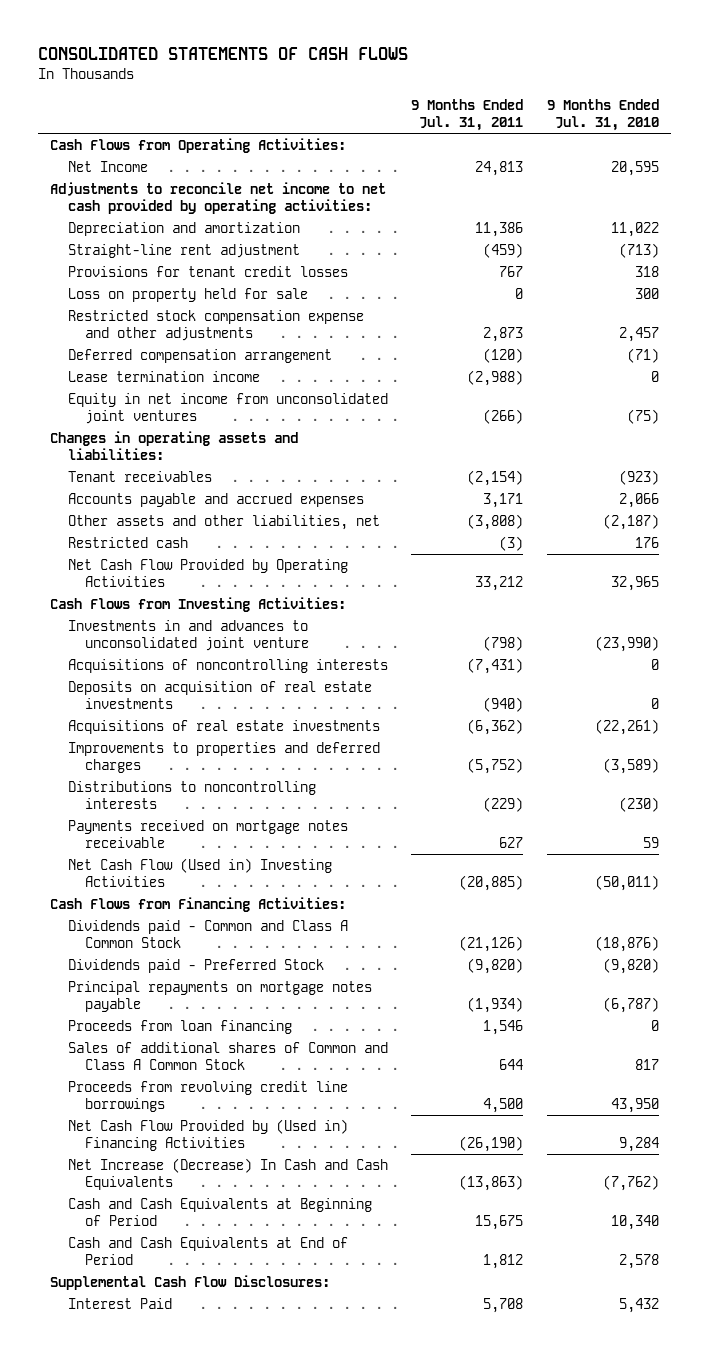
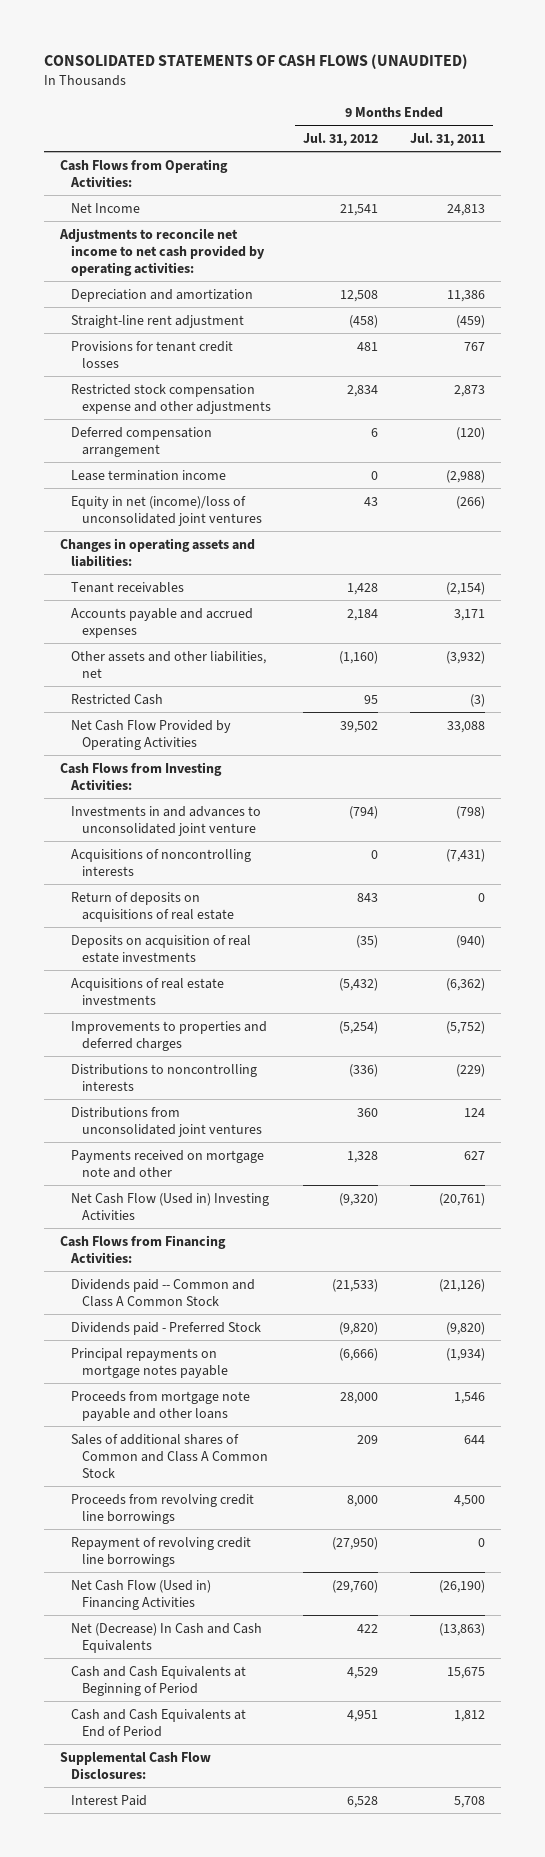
- CONSOLIDATED STATEMENTS OF CASH FLOWS
+ CONSOLIDATED STATEMENTS OF CASH FLOWS (UNAUDITED)
- | 9 Months Ended Jul. 31, 2011 | 9 Months Ended Jul. 31, 2010
+ | 9 Months Ended Jul. 31, 2012 | 9 Months Ended Jul. 31, 2011
- Loss on property held for sale | 0 | 300
- Equity in net income from unconsolidated joint ventures | (266) | (75)
+ Equity in net (income)/loss of unconsolidated joint ventures | 43 | (266)
- Other assets and other liabilities, net | (3,808) | (2,187)
- Restricted cash | (3) | 176
- Net Cash Flow Provided by Operating Activities | 33,212 | 32,965
+ Other assets and other liabilities, net | (1,160) | (3,932)
+ Restricted Cash | 95 | (3)
+ Net Cash Flow Provided by Operating Activities | 39,502 | 33,088
+ Return of deposits on acquisitions of real estate | 843 | 0
- Payments received on mortgage notes receivable | 627 | 59
- Net Cash Flow (Used in) Investing Activities | (20,885) | (50,011)
+ Distributions from unconsolidated joint ventures | 360 | 124
+ Payments received on mortgage note and other | 1,328 | 627
+ Net Cash Flow (Used in) Investing Activities | (9,320) | (20,761)
- Dividends paid - Common and Class A Common Stock | (21,126) | (18,876)
+ Dividends paid -- Common and Class A Common Stock | (21,533) | (21,126)
- Proceeds from loan financing | 1,546 | 0
+ Proceeds from mortgage note payable and other loans | 28,000 | 1,546
- Net Cash Flow Provided by (Used in) Financing Activities | (26,190) | 9,284
- Net Increase (Decrease) In Cash and Cash Equivalents | (13,863) | (7,762)
+ Repayment of revolving credit line borrowings | (27,950) | 0
+ Net Cash Flow (Used in) Financing Activities | (29,760) | (26,190)
+ Net (Decrease) In Cash and Cash Equivalents | 422 | (13,863)

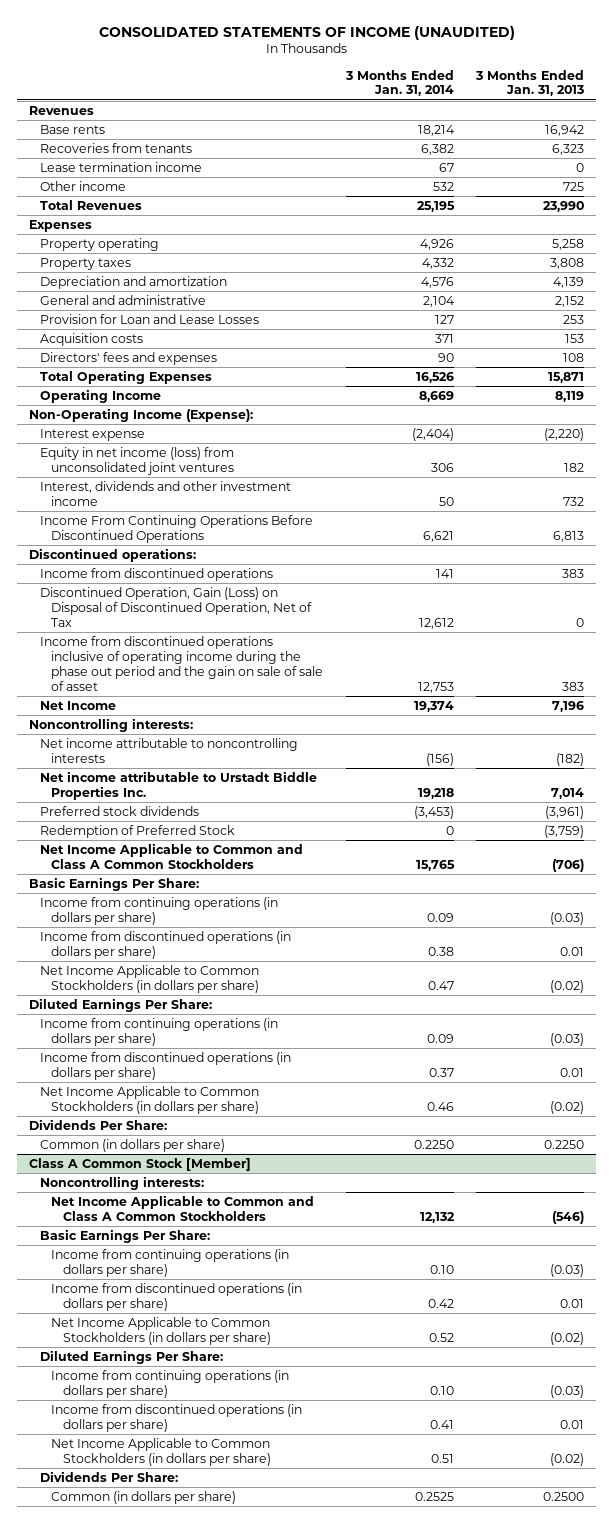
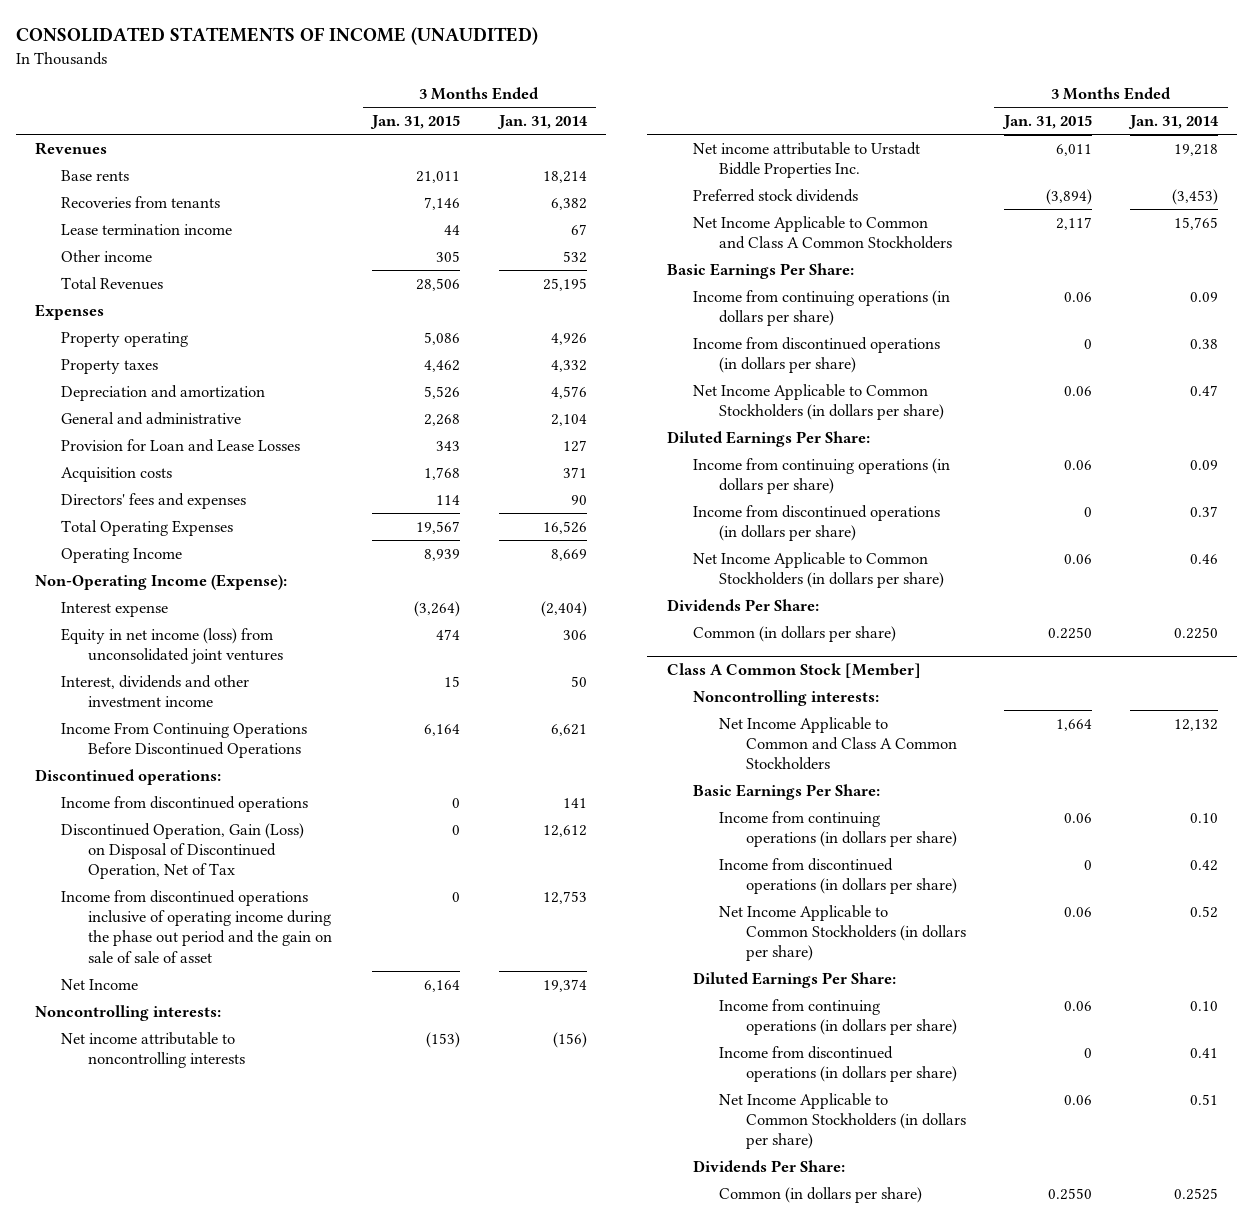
- | 3 Months Ended Jan. 31, 2014 | 3 Months Ended Jan. 31, 2013
+ | 3 Months Ended Jan. 31, 2015 | 3 Months Ended Jan. 31, 2014
- Redemption of Preferred Stock | 0 | (3,759)

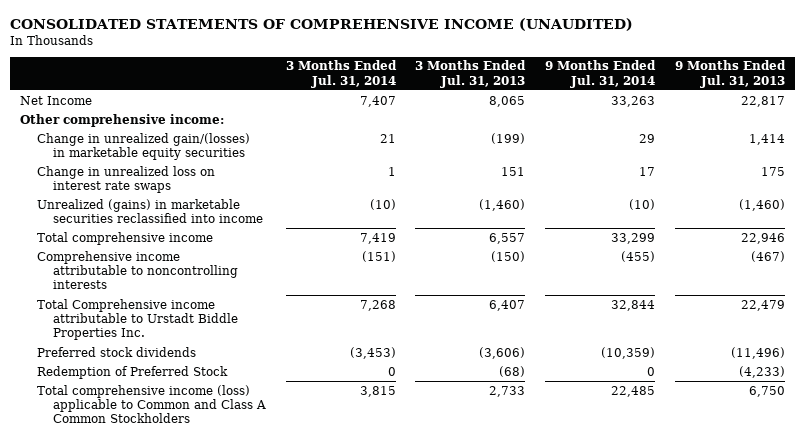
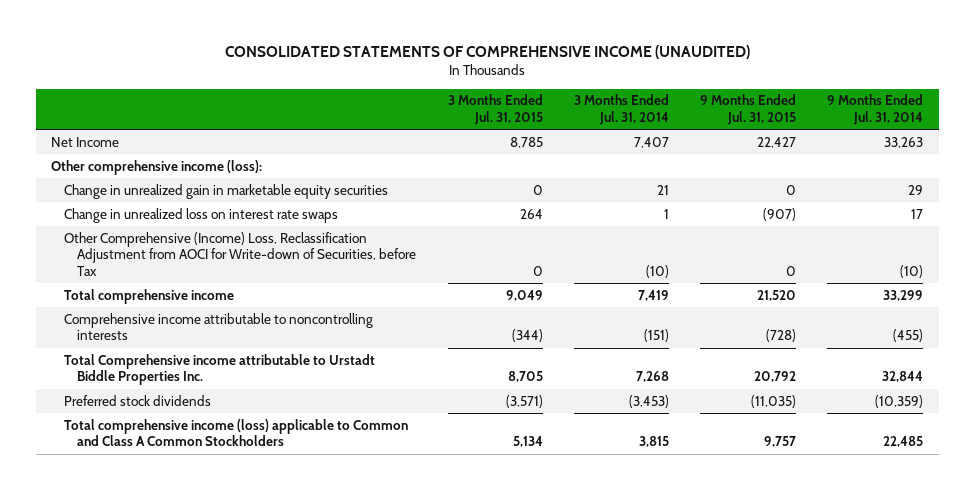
- | 3 Months Ended Jul. 31, 2014 | 3 Months Ended Jul. 31, 2013 | 9 Months Ended Jul. 31, 2014 | 9 Months Ended Jul. 31, 2013
+ | 3 Months Ended Jul. 31, 2015 | 3 Months Ended Jul. 31, 2014 | 9 Months Ended Jul. 31, 2015 | 9 Months Ended Jul. 31, 2014
- Other comprehensive income:
- Change in unrealized gain/(losses) in marketable equity securities | 21 | (199) | 29 | 1,414
+ Other comprehensive income (loss):
+ Change in unrealized gain in marketable equity securities | 0 | 21 | 0 | 29
- Unrealized (gains) in marketable securities reclassified into income | (10) | (1,460) | (10) | (1,460)
+ Other Comprehensive (Income) Loss, Reclassification Adjustment from AOCI for Write-down of Securities, before Tax | 0 | (10) | 0 | (10)
- Redemption of Preferred Stock | 0 | (68) | 0 | (4,233)

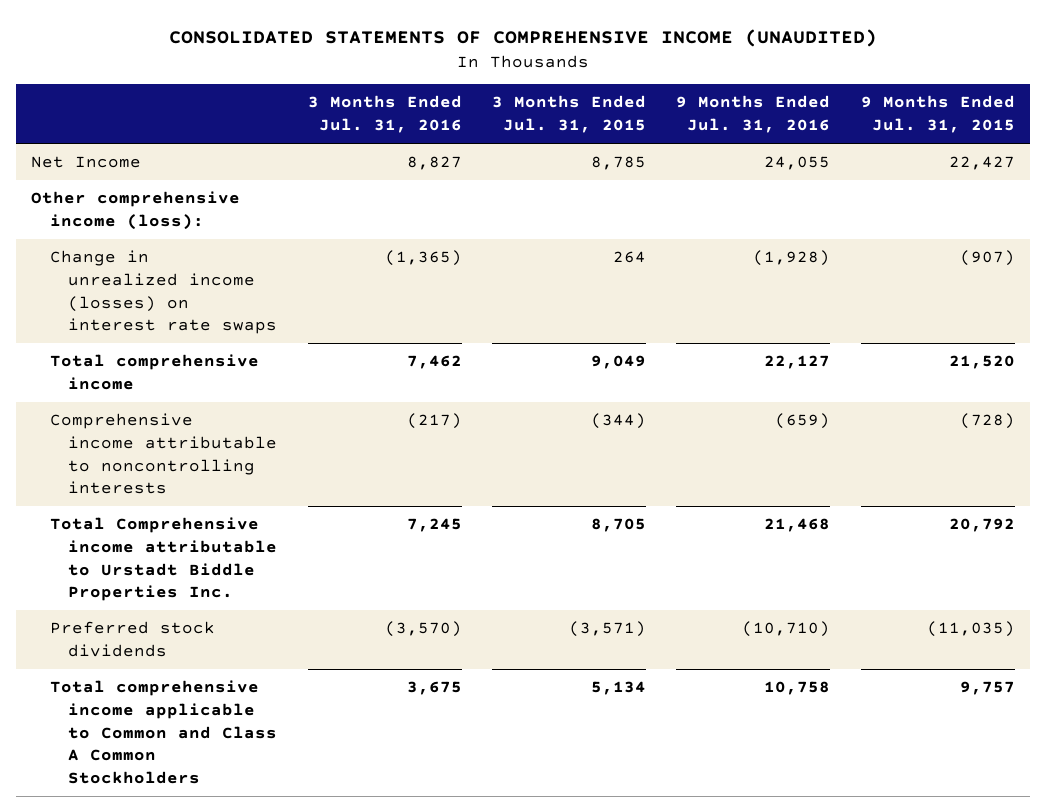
- | 3 Months Ended Jul. 31, 2015 | 3 Months Ended Jul. 31, 2014 | 9 Months Ended Jul. 31, 2015 | 9 Months Ended Jul. 31, 2014
+ | 3 Months Ended Jul. 31, 2016 | 3 Months Ended Jul. 31, 2015 | 9 Months Ended Jul. 31, 2016 | 9 Months Ended Jul. 31, 2015
- Change in unrealized gain in marketable equity securities | 0 | 21 | 0 | 29
- Change in unrealized loss on interest rate swaps | 264 | 1 | (907) | 17
- Other Comprehensive (Income) Loss, Reclassification Adjustment from AOCI for Write-down of Securities, before Tax | 0 | (10) | 0 | (10)
+ Change in unrealized income (losses) on interest rate swaps | (1,365) | 264 | (1,928) | (907)
- Total comprehensive income (loss) applicable to Common and Class A Common Stockholders | 5,134 | 3,815 | 9,757 | 22,485
+ Total comprehensive income applicable to Common and Class A Common Stockholders | 3,675 | 5,134 | 10,758 | 9,757

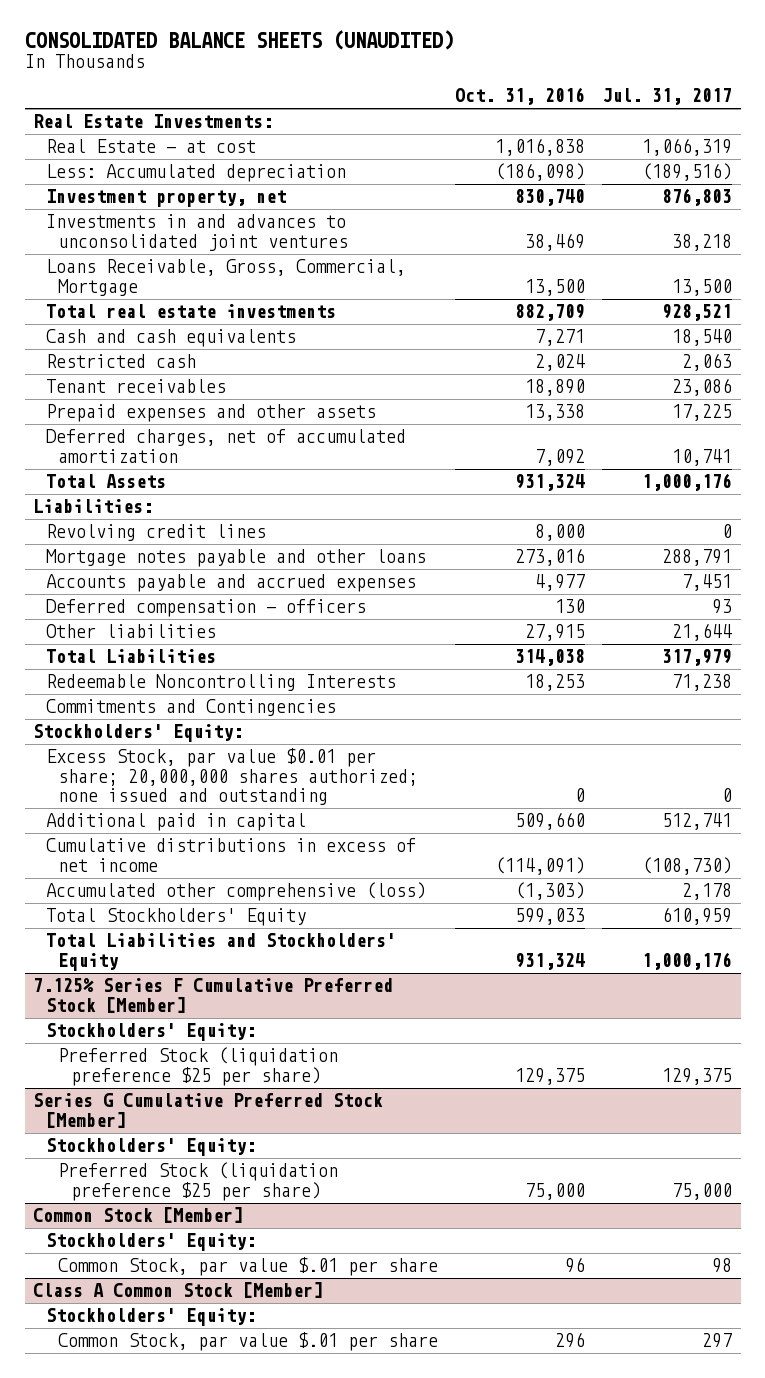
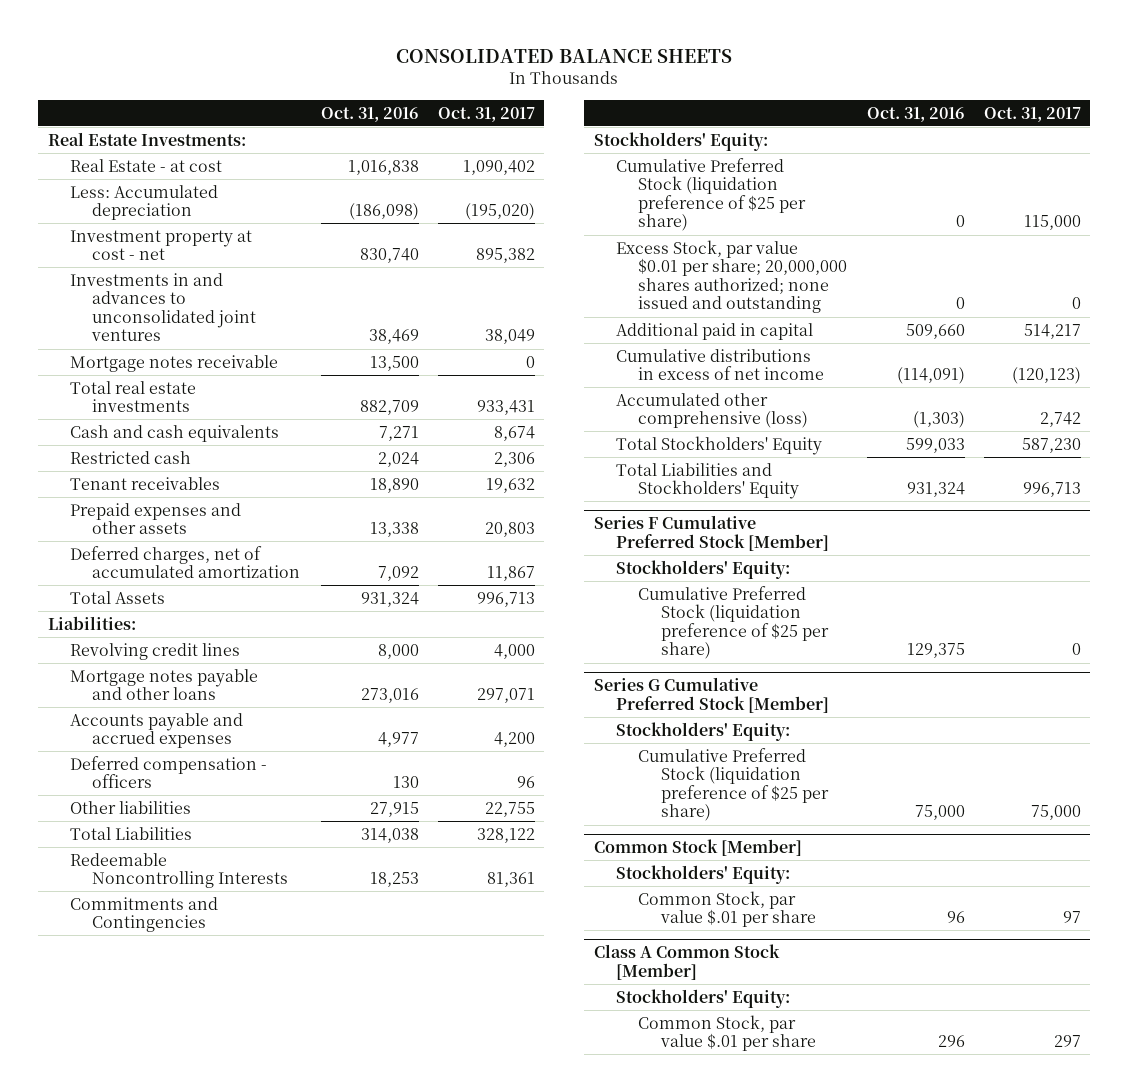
- CONSOLIDATED BALANCE SHEETS (UNAUDITED)
+ CONSOLIDATED BALANCE SHEETS
- | Oct. 31, 2016 | Jul. 31, 2017
+ | Oct. 31, 2016 | Oct. 31, 2017
- Investment property, net | 830,740 | 876,803
+ Investment property at cost - net | 830,740 | 895,382
- Loans Receivable, Gross, Commercial, Mortgage | 13,500 | 13,500
+ Mortgage notes receivable | 13,500 | 0
+ Cumulative Preferred Stock (liquidation preference of $25 per share) | 0 | 115,000
- 7.125% Series F Cumulative Preferred Stock [Member]
+ Series F Cumulative Preferred Stock [Member]
- Preferred Stock (liquidation preference $25 per share) | 129,375 | 129,375
+ Cumulative Preferred Stock (liquidation preference of $25 per share) | 129,375 | 0
@ Series G Cumulative Preferred Stock [Member]
- Preferred Stock (liquidation preference $25 per share) | 75,000 | 75,000
+ Cumulative Preferred Stock (liquidation preference of $25 per share) | 75,000 | 75,000

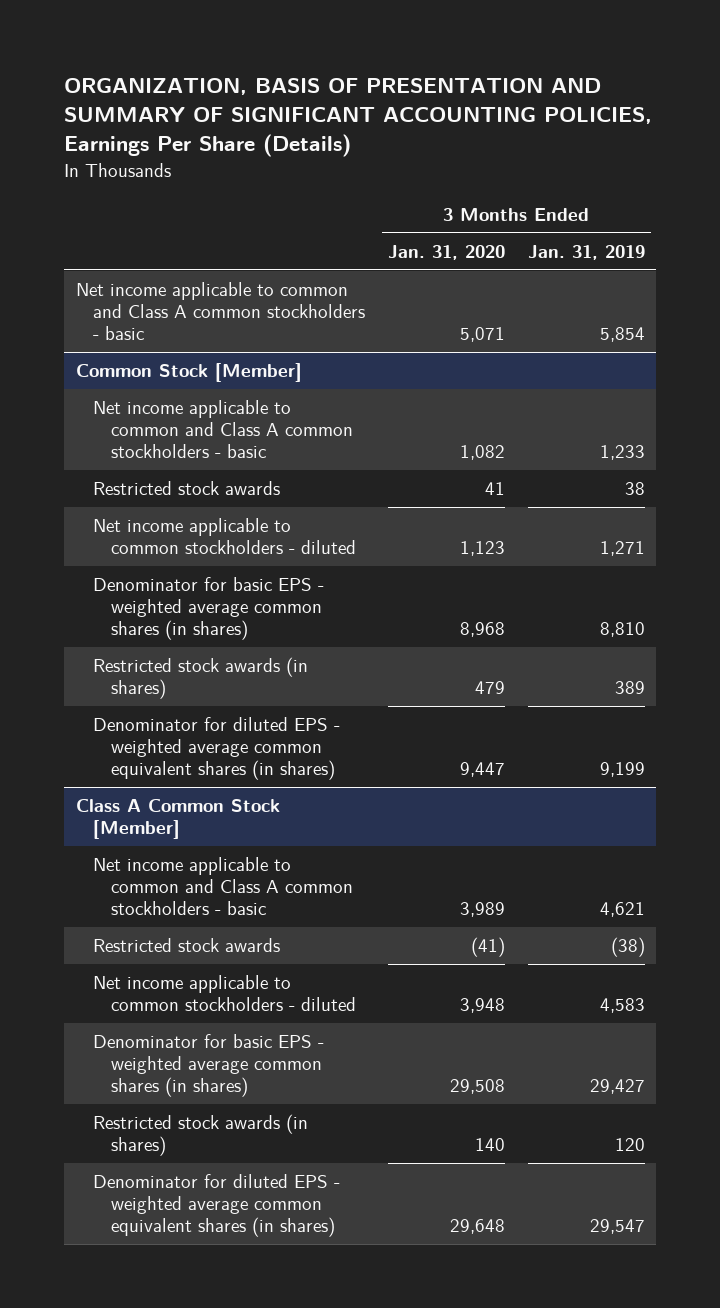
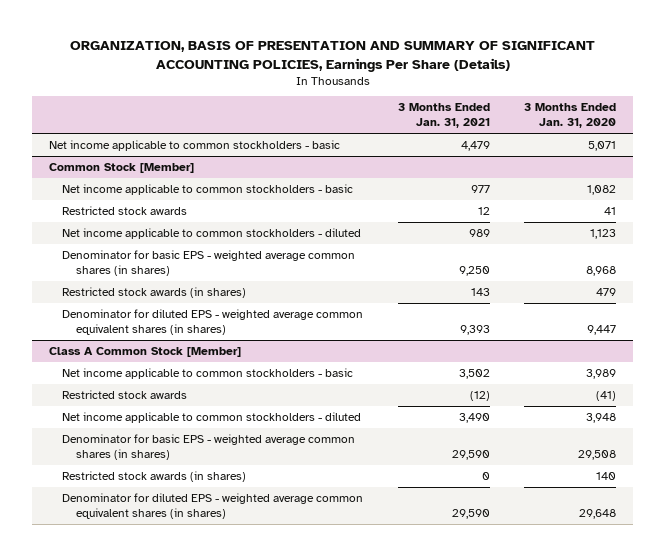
- | 3 Months Ended Jan. 31, 2020 | 3 Months Ended Jan. 31, 2019
+ | 3 Months Ended Jan. 31, 2021 | 3 Months Ended Jan. 31, 2020
- Net income applicable to common and Class A common stockholders - basic | 5,071 | 5,854
+ Net income applicable to common stockholders - basic | 4,479 | 5,071
@ Common Stock [Member]
- Net income applicable to common and Class A common stockholders - basic | 1,082 | 1,233
+ Net income applicable to common stockholders - basic | 977 | 1,082
@ Class A Common Stock [Member]
- Net income applicable to common and Class A common stockholders - basic | 3,989 | 4,621
+ Net income applicable to common stockholders - basic | 3,502 | 3,989

